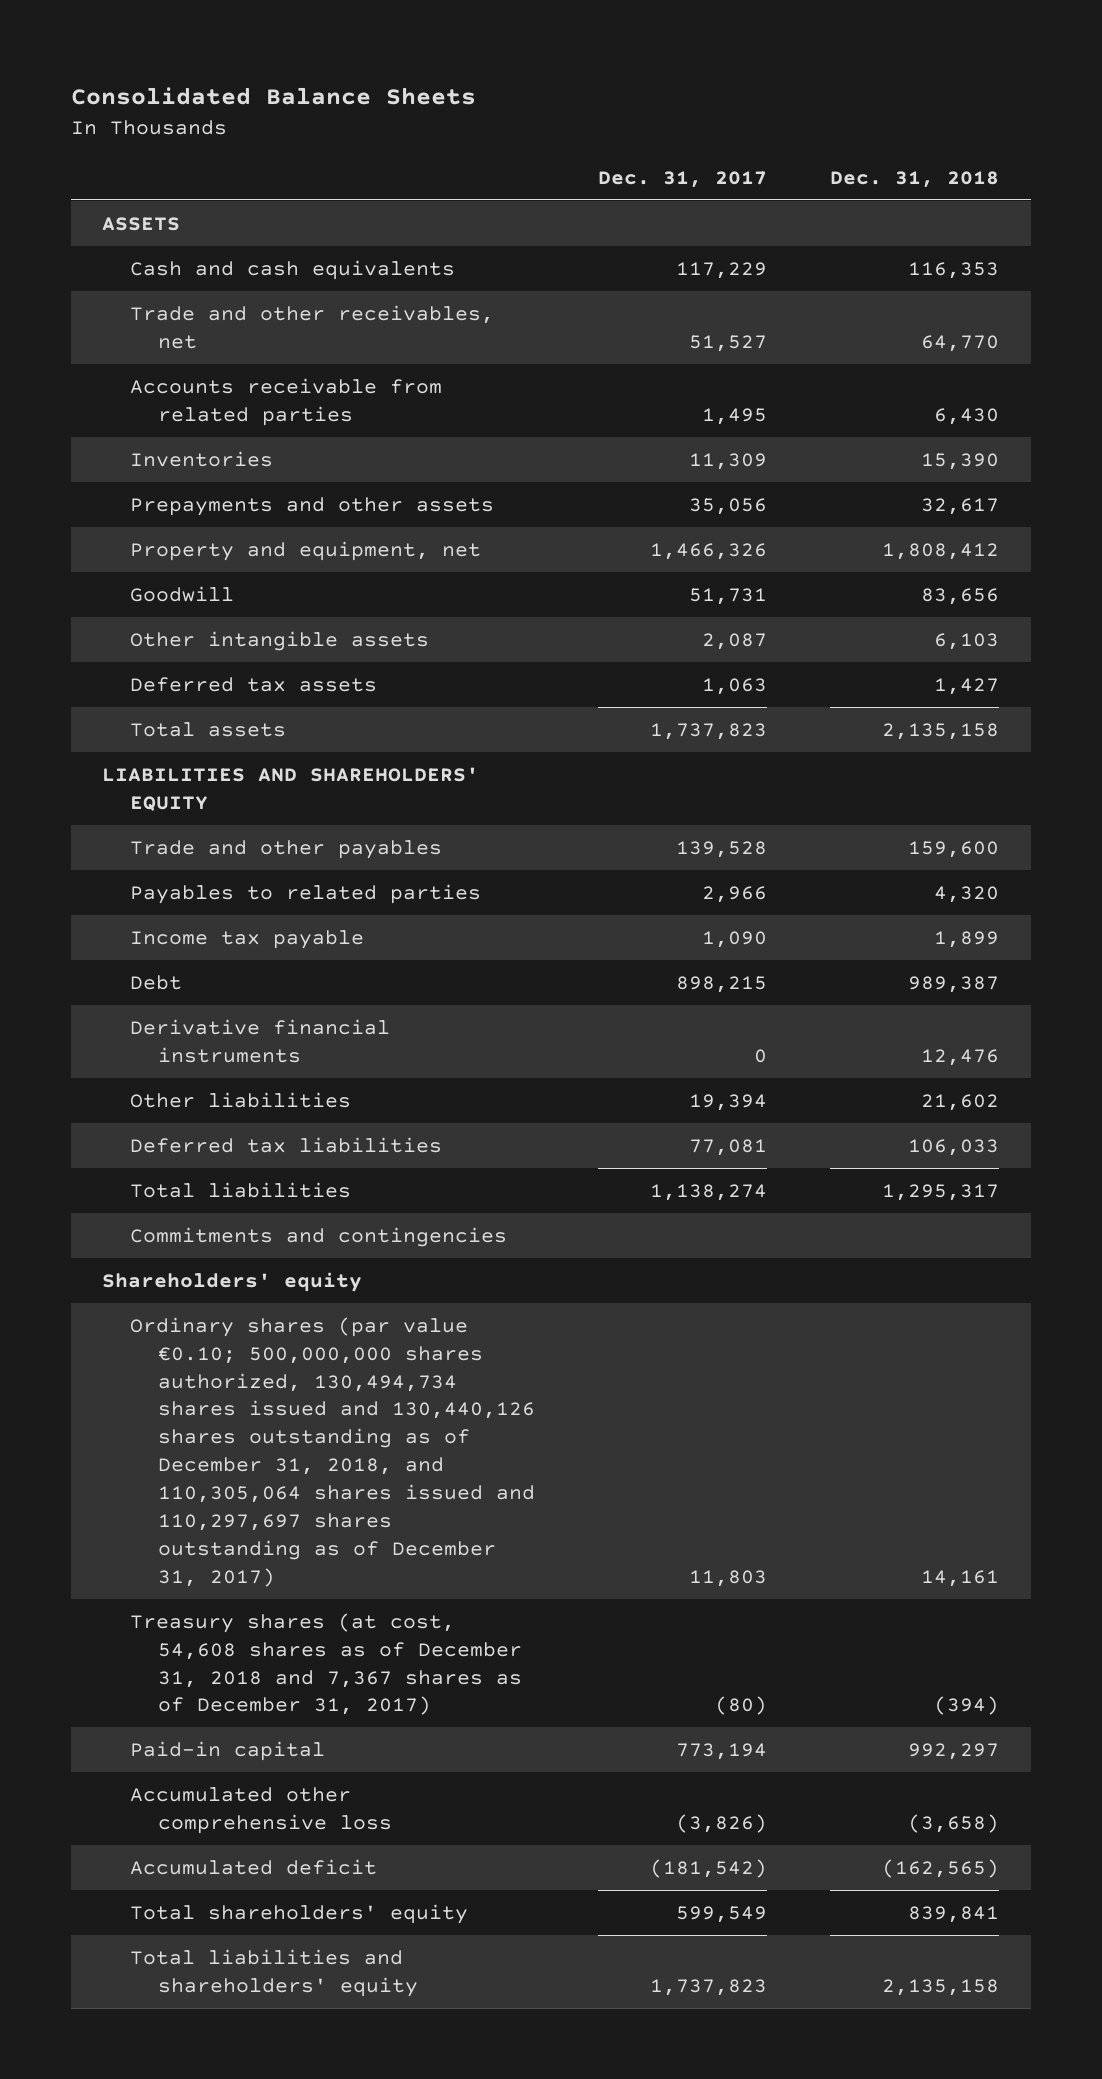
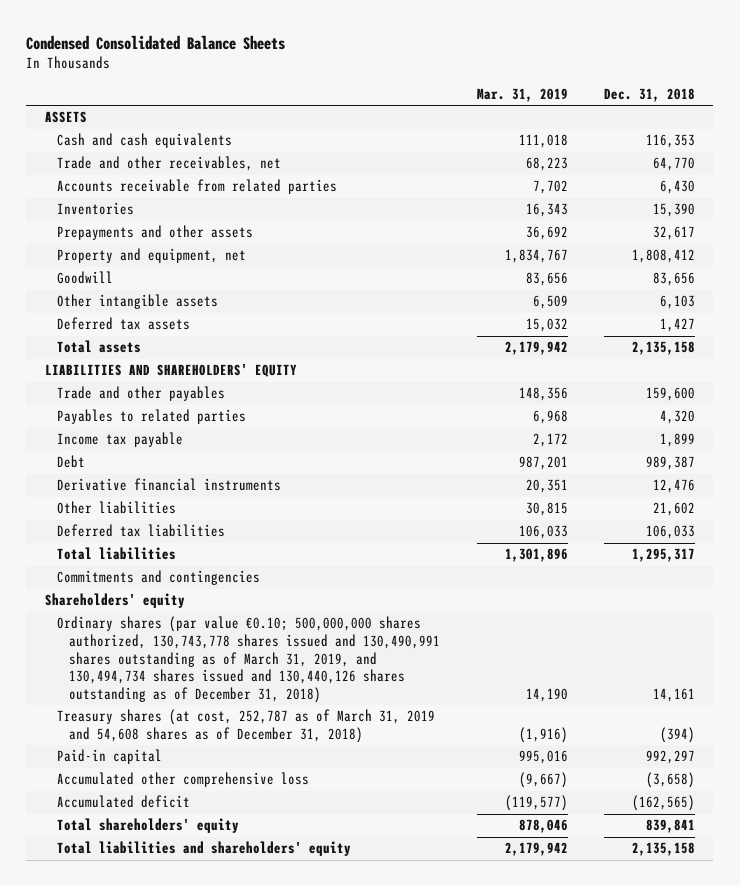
- Consolidated Balance Sheets
+ Condensed Consolidated Balance Sheets
- | Dec. 31, 2017 | Dec. 31, 2018
+ | Mar. 31, 2019 | Dec. 31, 2018
- Ordinary shares (par value €0.10; 500,000,000 shares authorized, 130,494,734 shares issued and 130,440,126 shares outstanding as of December 31, 2018, and 110,305,064 shares issued and 110,297,697 shares outstanding as of December 31, 2017) | 11,803 | 14,161
- Treasury shares (at cost, 54,608 shares as of December 31, 2018 and 7,367 shares as of December 31, 2017) | (80) | (394)
+ Ordinary shares (par value €0.10; 500,000,000 shares authorized, 130,743,778 shares issued and 130,490,991 shares outstanding as of March 31, 2019, and 130,494,734 shares issued and 130,440,126 shares outstanding as of December 31, 2018) | 14,190 | 14,161
+ Treasury shares (at cost, 252,787 as of March 31, 2019 and 54,608 shares as of December 31, 2018) | (1,916) | (394)

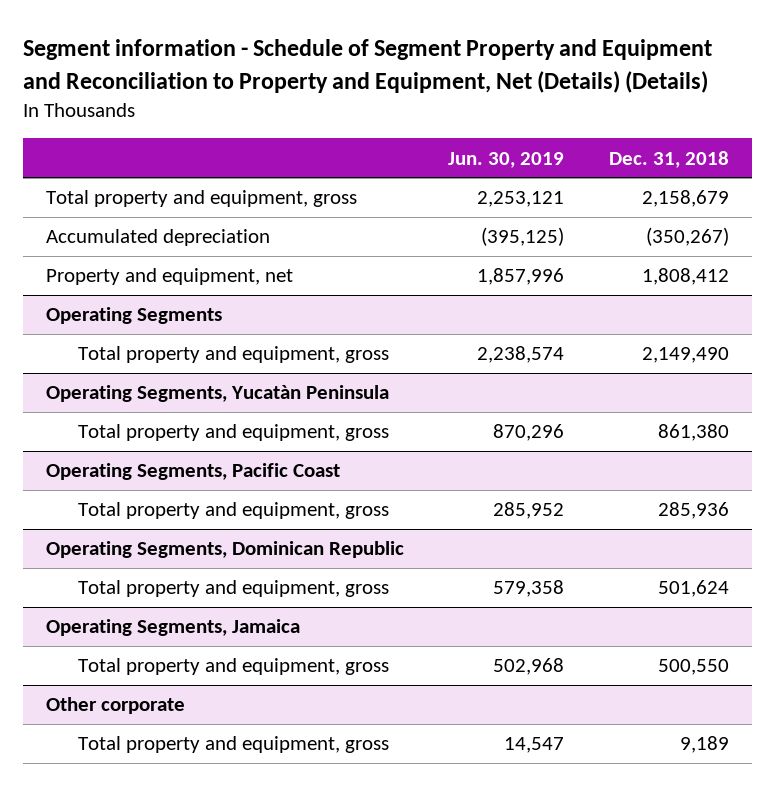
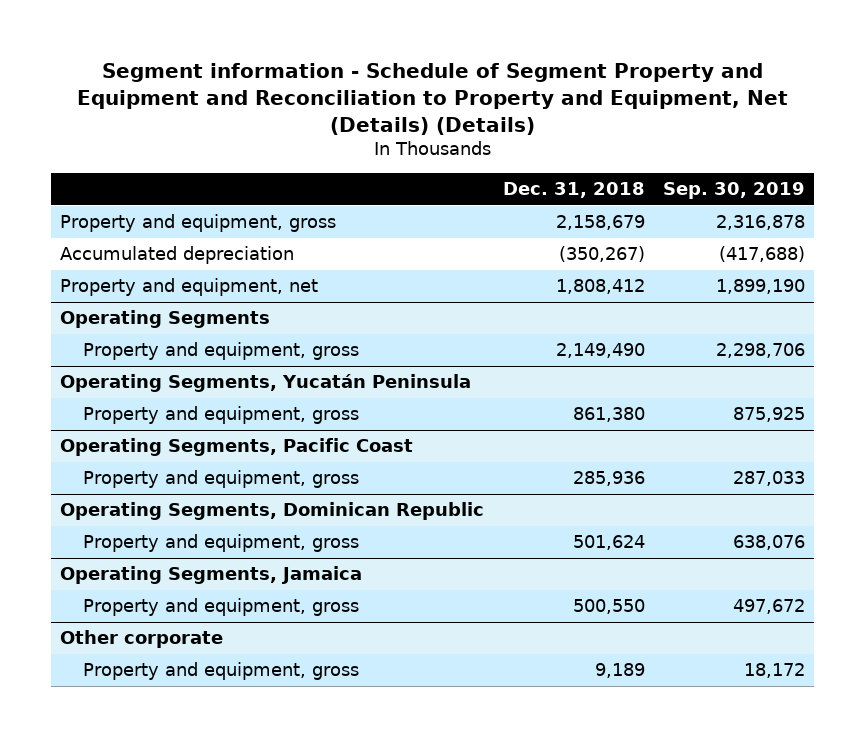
- | Jun. 30, 2019 | Dec. 31, 2018
+ | Dec. 31, 2018 | Sep. 30, 2019
- Total property and equipment, gross | 2,253,121 | 2,158,679
+ Property and equipment, gross | 2,158,679 | 2,316,878
@ Operating Segments
- Total property and equipment, gross | 2,238,574 | 2,149,490
- Operating Segments, Yucatàn Peninsula
- Total property and equipment, gross | 870,296 | 861,380
@ Operating Segments
+ Property and equipment, gross | 2,149,490 | 2,298,706
+ Operating Segments, Yucatán Peninsula
+ Property and equipment, gross | 861,380 | 875,925
@ Operating Segments, Pacific Coast
- Total property and equipment, gross | 285,952 | 285,936
+ Property and equipment, gross | 285,936 | 287,033
@ Operating Segments, Dominican Republic
- Total property and equipment, gross | 579,358 | 501,624
+ Property and equipment, gross | 501,624 | 638,076
@ Operating Segments, Jamaica
- Total property and equipment, gross | 502,968 | 500,550
+ Property and equipment, gross | 500,550 | 497,672
@ Other corporate
- Total property and equipment, gross | 14,547 | 9,189
+ Property and equipment, gross | 9,189 | 18,172

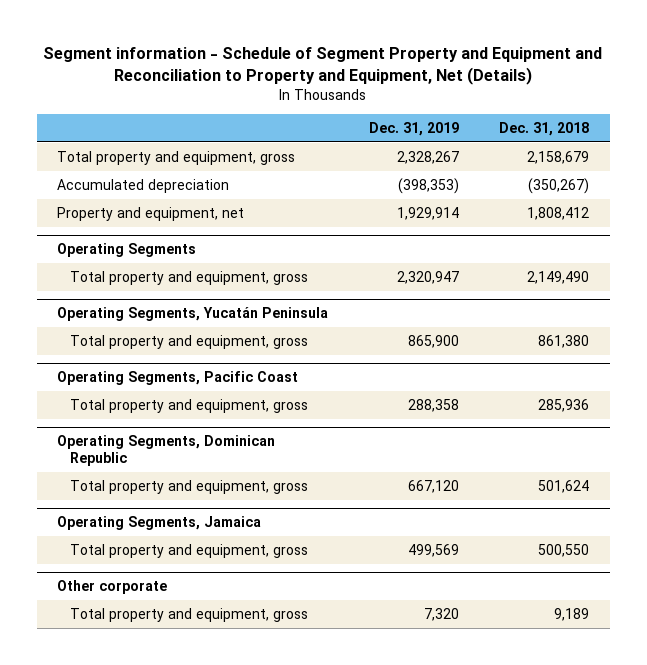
- Segment information - Schedule of Segment Property and Equipment and Reconciliation to Property and Equipment, Net (Details) (Details)
+ Segment information - Schedule of Segment Property and Equipment and Reconciliation to Property and Equipment, Net (Details)
- | Dec. 31, 2018 | Sep. 30, 2019
+ | Dec. 31, 2019 | Dec. 31, 2018
- Property and equipment, gross | 2,158,679 | 2,316,878
+ Total property and equipment, gross | 2,328,267 | 2,158,679
@ Operating Segments
- Property and equipment, gross | 2,149,490 | 2,298,706
+ Total property and equipment, gross | 2,320,947 | 2,149,490
@ Operating Segments, Yucatán Peninsula
- Property and equipment, gross | 861,380 | 875,925
+ Total property and equipment, gross | 865,900 | 861,380
@ Operating Segments, Pacific Coast
- Property and equipment, gross | 285,936 | 287,033
+ Total property and equipment, gross | 288,358 | 285,936
@ Operating Segments, Dominican Republic
- Property and equipment, gross | 501,624 | 638,076
+ Total property and equipment, gross | 667,120 | 501,624
@ Operating Segments, Jamaica
- Property and equipment, gross | 500,550 | 497,672
+ Total property and equipment, gross | 499,569 | 500,550
@ Other corporate
- Property and equipment, gross | 9,189 | 18,172
+ Total property and equipment, gross | 7,320 | 9,189

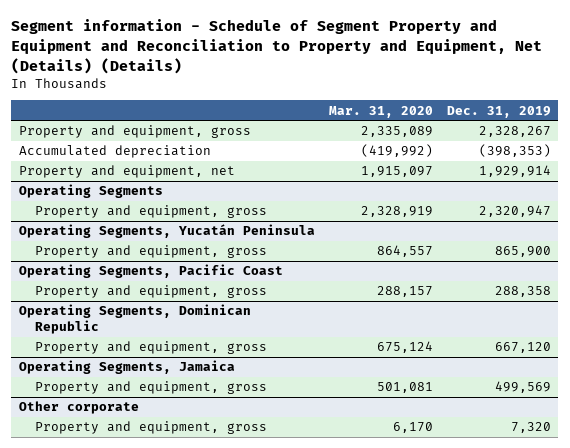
- Segment information - Schedule of Segment Property and Equipment and Reconciliation to Property and Equipment, Net (Details)
+ Segment information - Schedule of Segment Property and Equipment and Reconciliation to Property and Equipment, Net (Details) (Details)
- | Dec. 31, 2019 | Dec. 31, 2018
+ | Mar. 31, 2020 | Dec. 31, 2019
- Total property and equipment, gross | 2,328,267 | 2,158,679
+ Property and equipment, gross | 2,335,089 | 2,328,267
@ Operating Segments
- Total property and equipment, gross | 2,320,947 | 2,149,490
+ Property and equipment, gross | 2,328,919 | 2,320,947
@ Operating Segments, Yucatán Peninsula
- Total property and equipment, gross | 865,900 | 861,380
+ Property and equipment, gross | 864,557 | 865,900
@ Operating Segments, Pacific Coast
- Total property and equipment, gross | 288,358 | 285,936
+ Property and equipment, gross | 288,157 | 288,358
@ Operating Segments, Dominican Republic
- Total property and equipment, gross | 667,120 | 501,624
+ Property and equipment, gross | 675,124 | 667,120
@ Operating Segments, Jamaica
- Total property and equipment, gross | 499,569 | 500,550
+ Property and equipment, gross | 501,081 | 499,569
@ Other corporate
- Total property and equipment, gross | 7,320 | 9,189
+ Property and equipment, gross | 6,170 | 7,320

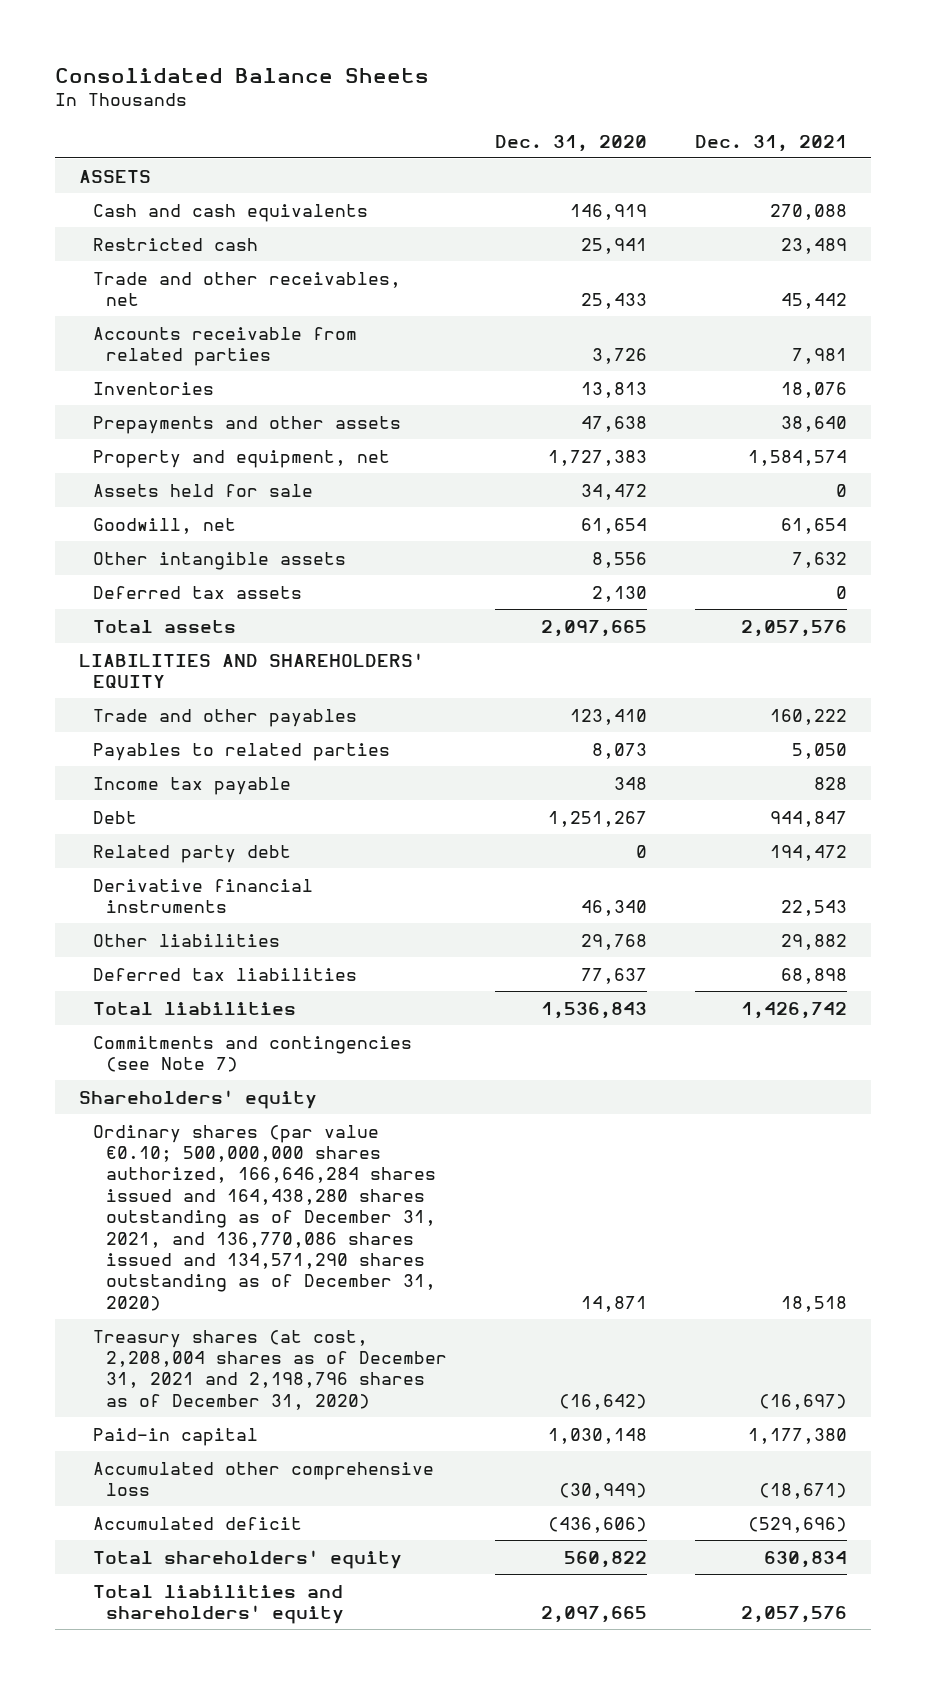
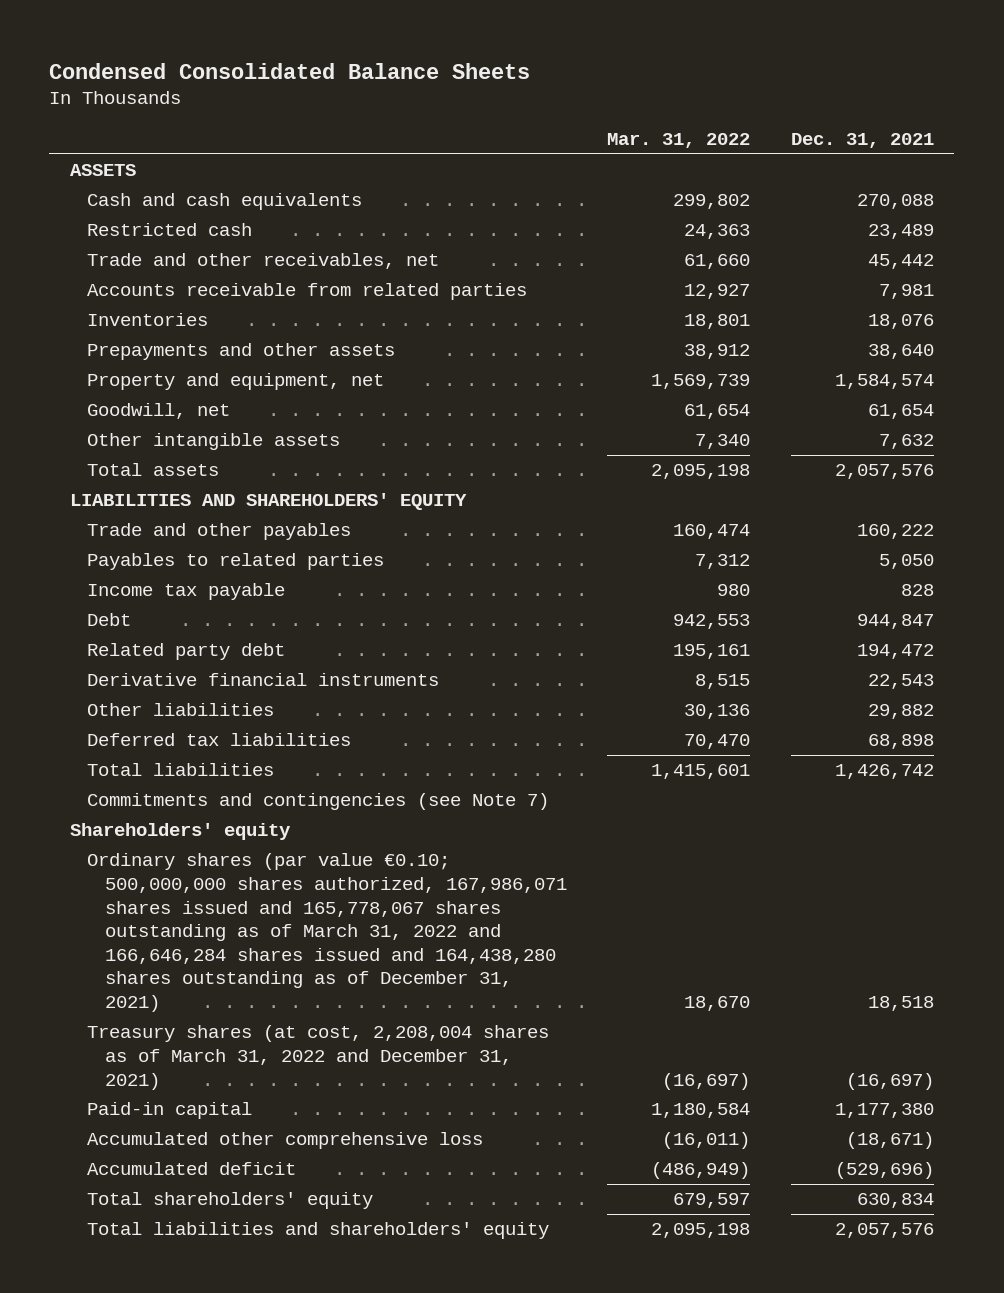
- Consolidated Balance Sheets
+ Condensed Consolidated Balance Sheets
- | Dec. 31, 2020 | Dec. 31, 2021
+ | Mar. 31, 2022 | Dec. 31, 2021
- Assets held for sale | 34,472 | 0
- Deferred tax assets | 2,130 | 0
- Ordinary shares (par value €0.10; 500,000,000 shares authorized, 166,646,284 shares issued and 164,438,280 shares outstanding as of December 31, 2021, and 136,770,086 shares issued and 134,571,290 shares outstanding as of December 31, 2020) | 14,871 | 18,518
- Treasury shares (at cost, 2,208,004 shares as of December 31, 2021 and 2,198,796 shares as of December 31, 2020) | (16,642) | (16,697)
+ Ordinary shares (par value €0.10; 500,000,000 shares authorized, 167,986,071 shares issued and 165,778,067 shares outstanding as of March 31, 2022 and 166,646,284 shares issued and 164,438,280 shares outstanding as of December 31, 2021) | 18,670 | 18,518
+ Treasury shares (at cost, 2,208,004 shares as of March 31, 2022 and December 31, 2021) | (16,697) | (16,697)

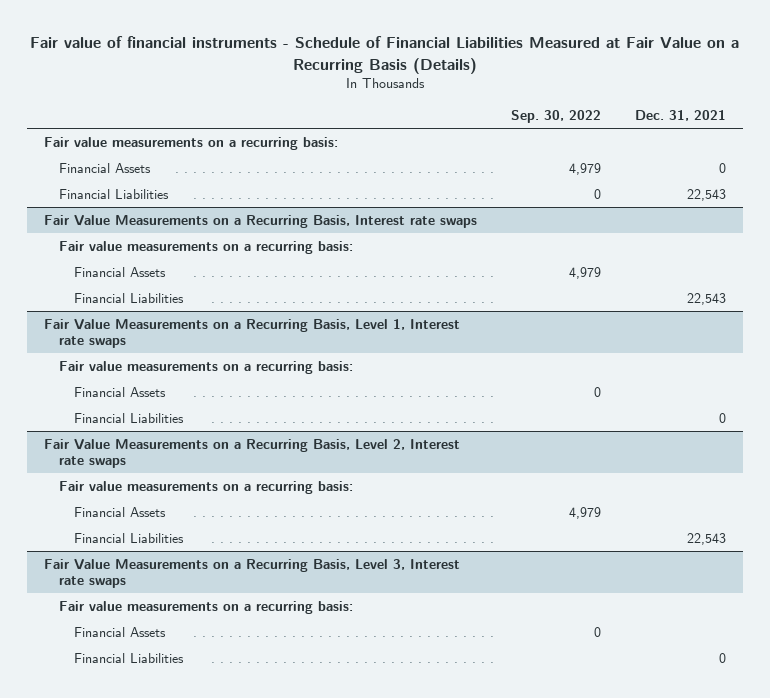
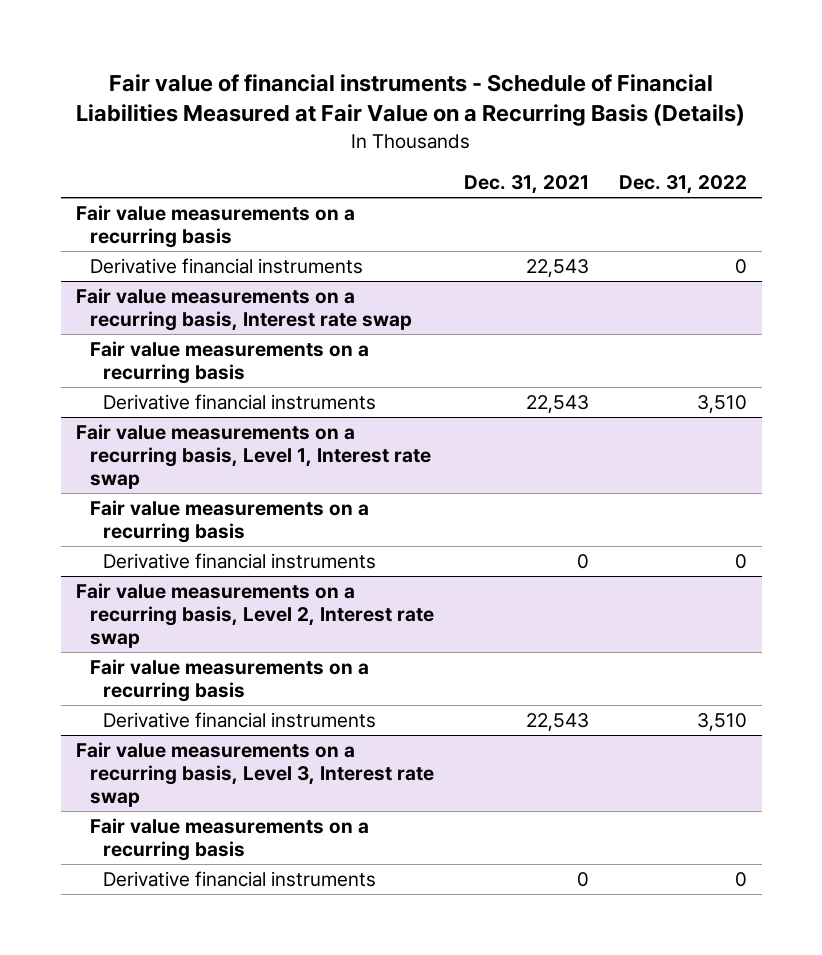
- | Sep. 30, 2022 | Dec. 31, 2021
+ | Dec. 31, 2021 | Dec. 31, 2022
- Fair value measurements on a recurring basis:
- Financial Assets | 4,979 | 0
- Financial Liabilities | 0 | 22,543
- Fair Value Measurements on a Recurring Basis, Interest rate swaps
- Fair value measurements on a recurring basis:
- Financial Assets | 4,979 |
- Financial Liabilities | | 22,543
- Fair Value Measurements on a Recurring Basis, Level 1, Interest rate swaps
- Fair value measurements on a recurring basis:
- Financial Assets | 0 |
- Financial Liabilities | | 0
- Fair Value Measurements on a Recurring Basis, Level 2, Interest rate swaps
- Fair value measurements on a recurring basis:
- Financial Assets | 4,979 |
- Financial Liabilities | | 22,543
- Fair Value Measurements on a Recurring Basis, Level 3, Interest rate swaps
- Fair value measurements on a recurring basis:
- Financial Assets | 0 |
- Financial Liabilities | | 0
+ Fair value measurements on a recurring basis
+ Derivative financial instruments | 22,543 | 0
+ Fair value measurements on a recurring basis, Interest rate swap
+ Fair value measurements on a recurring basis
+ Derivative financial instruments | 22,543 | 3,510
+ Fair value measurements on a recurring basis, Level 1, Interest rate swap
+ Fair value measurements on a recurring basis
+ Derivative financial instruments | 0 | 0
+ Fair value measurements on a recurring basis, Level 2, Interest rate swap
+ Fair value measurements on a recurring basis
+ Derivative financial instruments | 22,543 | 3,510
+ Fair value measurements on a recurring basis, Level 3, Interest rate swap
+ Fair value measurements on a recurring basis
+ Derivative financial instruments | 0 | 0

